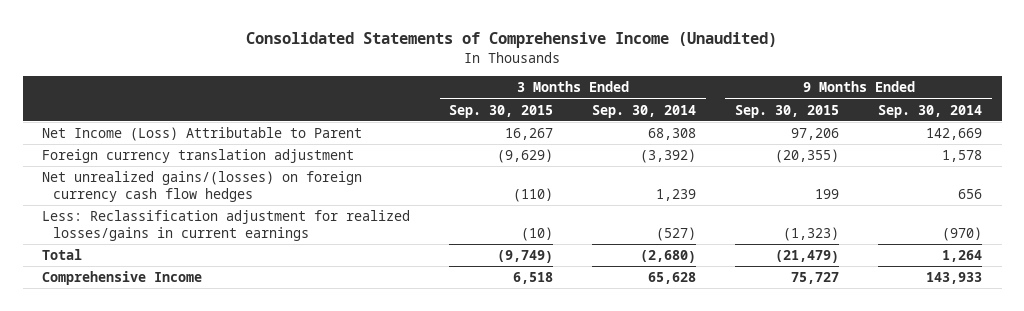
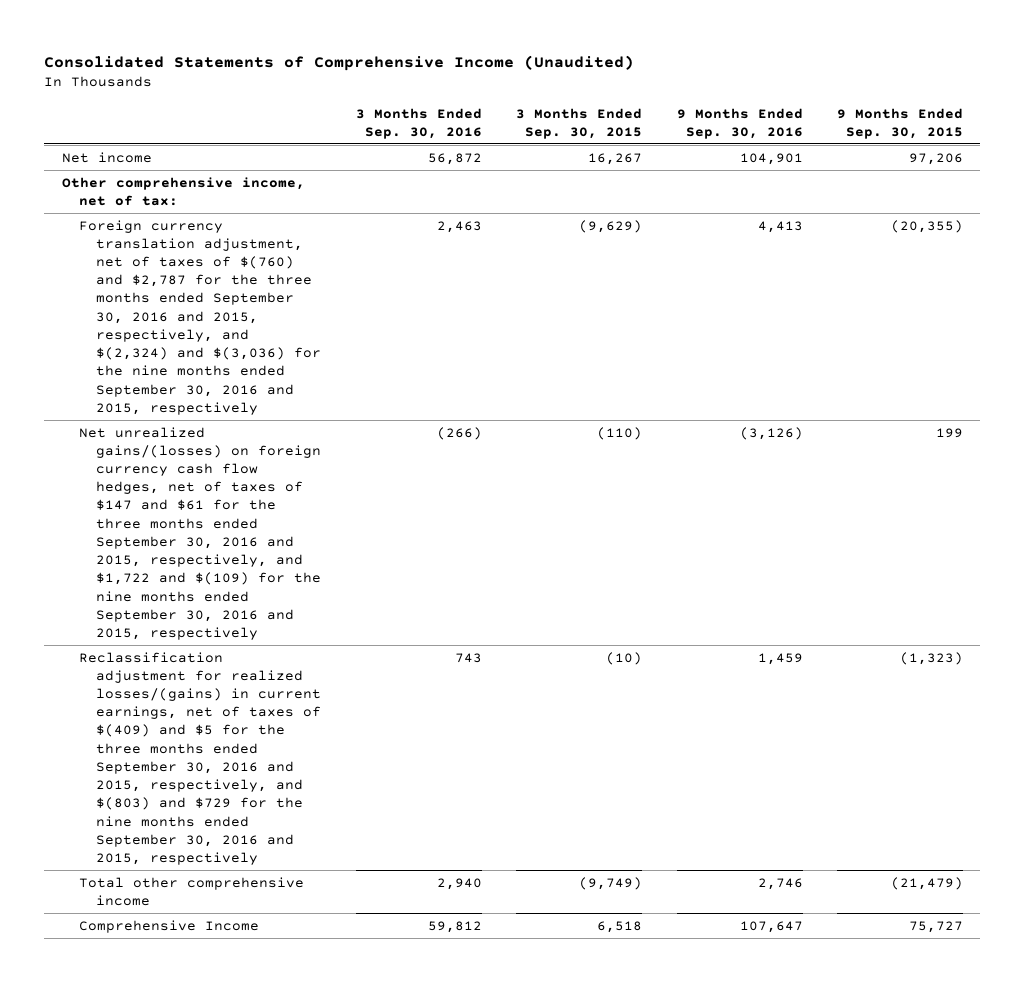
- | 3 Months Ended Sep. 30, 2015 | 3 Months Ended Sep. 30, 2014 | 9 Months Ended Sep. 30, 2015 | 9 Months Ended Sep. 30, 2014
+ | 3 Months Ended Sep. 30, 2016 | 3 Months Ended Sep. 30, 2015 | 9 Months Ended Sep. 30, 2016 | 9 Months Ended Sep. 30, 2015
- Net Income (Loss) Attributable to Parent | 16,267 | 68,308 | 97,206 | 142,669
- Foreign currency translation adjustment | (9,629) | (3,392) | (20,355) | 1,578
- Net unrealized gains/(losses) on foreign currency cash flow hedges | (110) | 1,239 | 199 | 656
- Less: Reclassification adjustment for realized losses/gains in current earnings | (10) | (527) | (1,323) | (970)
- Total | (9,749) | (2,680) | (21,479) | 1,264
+ Net income | 56,872 | 16,267 | 104,901 | 97,206
+ Other comprehensive income, net of tax:
+ Foreign currency translation adjustment, net of taxes of $(760) and $2,787 for the three months ended September 30, 2016 and 2015, respectively, and $(2,324) and $(3,036) for the nine months ended September 30, 2016 and 2015, respectively | 2,463 | (9,629) | 4,413 | (20,355)
+ Net unrealized gains/(losses) on foreign currency cash flow hedges, net of taxes of $147 and $61 for the three months ended September 30, 2016 and 2015, respectively, and $1,722 and $(109) for the nine months ended September 30, 2016 and 2015, respectively | (266) | (110) | (3,126) | 199
+ Reclassification adjustment for realized losses/(gains) in current earnings, net of taxes of $(409) and $5 for the three months ended September 30, 2016 and 2015, respectively, and $(803) and $729 for the nine months ended September 30, 2016 and 2015, respectively | 743 | (10) | 1,459 | (1,323)
+ Total other comprehensive income | 2,940 | (9,749) | 2,746 | (21,479)

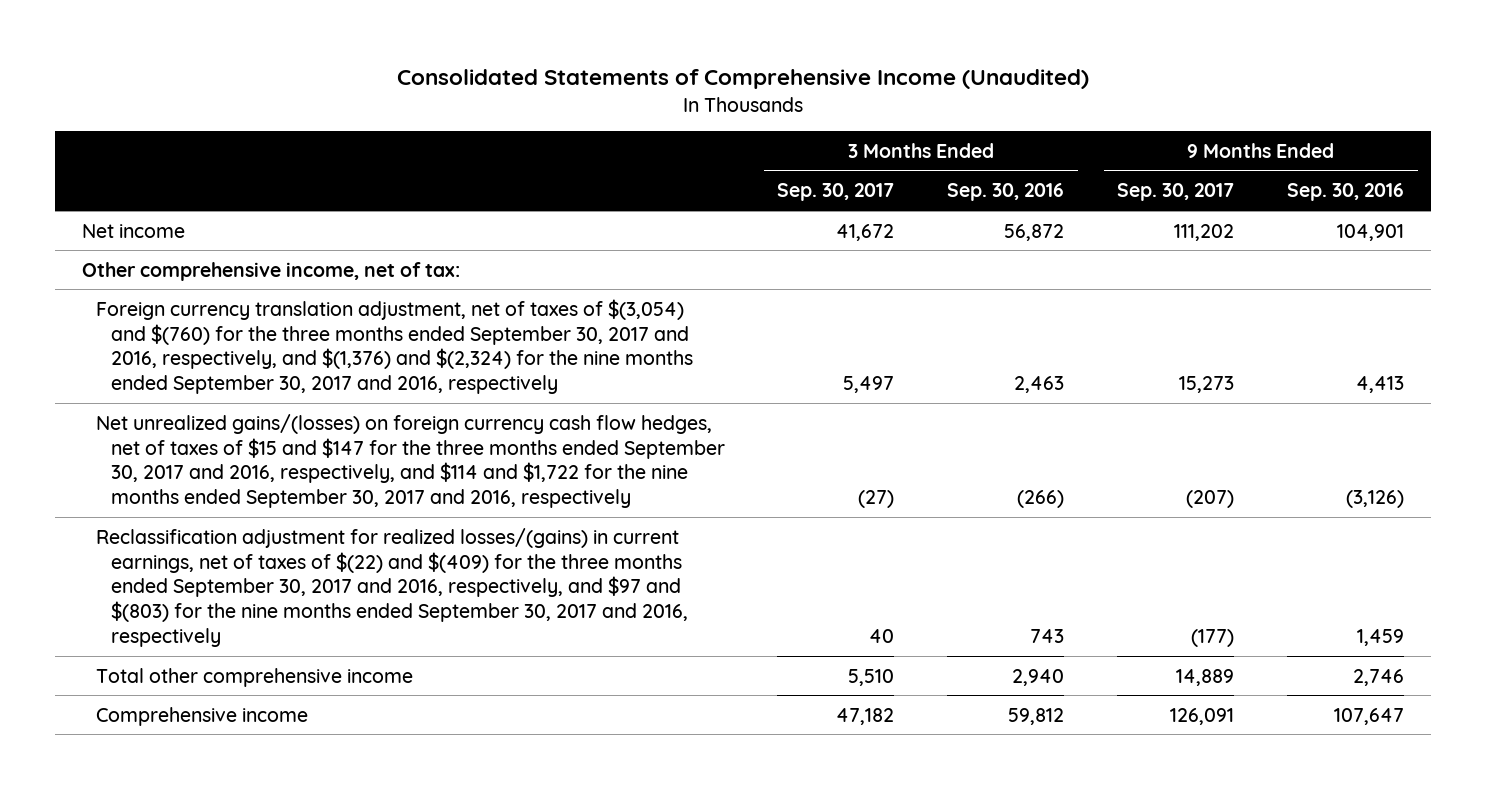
- | 3 Months Ended Sep. 30, 2016 | 3 Months Ended Sep. 30, 2015 | 9 Months Ended Sep. 30, 2016 | 9 Months Ended Sep. 30, 2015
+ | 3 Months Ended Sep. 30, 2017 | 3 Months Ended Sep. 30, 2016 | 9 Months Ended Sep. 30, 2017 | 9 Months Ended Sep. 30, 2016
- Foreign currency translation adjustment, net of taxes of $(760) and $2,787 for the three months ended September 30, 2016 and 2015, respectively, and $(2,324) and $(3,036) for the nine months ended September 30, 2016 and 2015, respectively | 2,463 | (9,629) | 4,413 | (20,355)
- Net unrealized gains/(losses) on foreign currency cash flow hedges, net of taxes of $147 and $61 for the three months ended September 30, 2016 and 2015, respectively, and $1,722 and $(109) for the nine months ended September 30, 2016 and 2015, respectively | (266) | (110) | (3,126) | 199
- Reclassification adjustment for realized losses/(gains) in current earnings, net of taxes of $(409) and $5 for the three months ended September 30, 2016 and 2015, respectively, and $(803) and $729 for the nine months ended September 30, 2016 and 2015, respectively | 743 | (10) | 1,459 | (1,323)
+ Foreign currency translation adjustment, net of taxes of $(3,054) and $(760) for the three months ended September 30, 2017 and 2016, respectively, and $(1,376) and $(2,324) for the nine months ended September 30, 2017 and 2016, respectively | 5,497 | 2,463 | 15,273 | 4,413
+ Net unrealized gains/(losses) on foreign currency cash flow hedges, net of taxes of $15 and $147 for the three months ended September 30, 2017 and 2016, respectively, and $114 and $1,722 for the nine months ended September 30, 2017 and 2016, respectively | (27) | (266) | (207) | (3,126)
+ Reclassification adjustment for realized losses/(gains) in current earnings, net of taxes of $(22) and $(409) for the three months ended September 30, 2017 and 2016, respectively, and $97 and $(803) for the nine months ended September 30, 2017 and 2016, respectively | 40 | 743 | (177) | 1,459
- Comprehensive Income | 59,812 | 6,518 | 107,647 | 75,727
+ Comprehensive income | 47,182 | 59,812 | 126,091 | 107,647

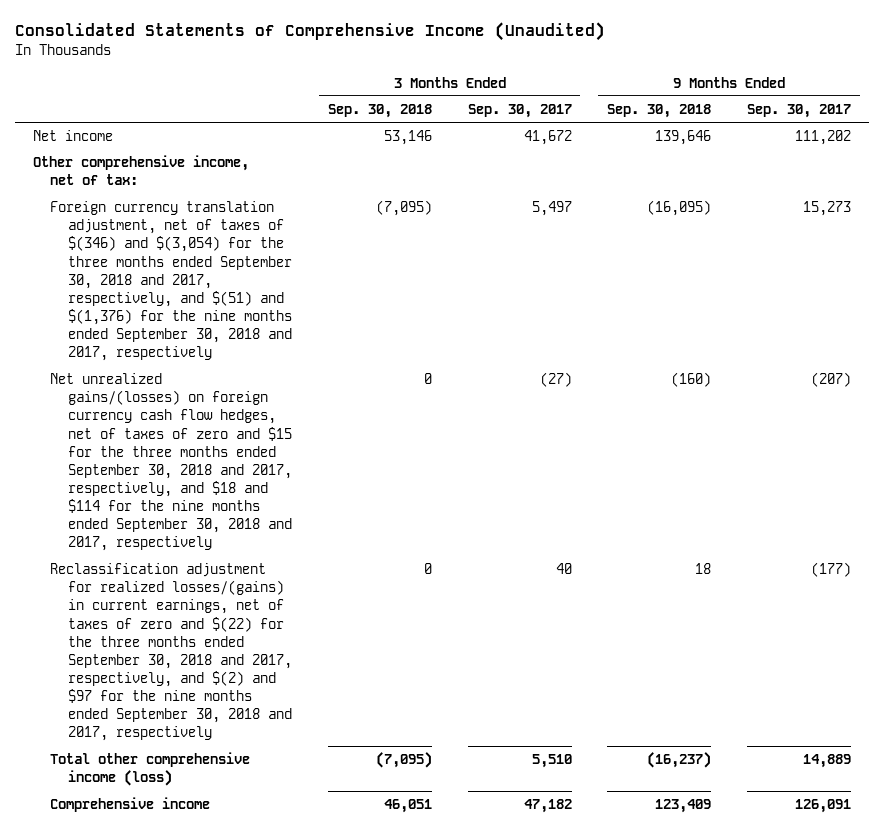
- | 3 Months Ended Sep. 30, 2017 | 3 Months Ended Sep. 30, 2016 | 9 Months Ended Sep. 30, 2017 | 9 Months Ended Sep. 30, 2016
+ | 3 Months Ended Sep. 30, 2018 | 3 Months Ended Sep. 30, 2017 | 9 Months Ended Sep. 30, 2018 | 9 Months Ended Sep. 30, 2017
- Foreign currency translation adjustment, net of taxes of $(3,054) and $(760) for the three months ended September 30, 2017 and 2016, respectively, and $(1,376) and $(2,324) for the nine months ended September 30, 2017 and 2016, respectively | 5,497 | 2,463 | 15,273 | 4,413
- Net unrealized gains/(losses) on foreign currency cash flow hedges, net of taxes of $15 and $147 for the three months ended September 30, 2017 and 2016, respectively, and $114 and $1,722 for the nine months ended September 30, 2017 and 2016, respectively | (27) | (266) | (207) | (3,126)
- Reclassification adjustment for realized losses/(gains) in current earnings, net of taxes of $(22) and $(409) for the three months ended September 30, 2017 and 2016, respectively, and $97 and $(803) for the nine months ended September 30, 2017 and 2016, respectively | 40 | 743 | (177) | 1,459
- Total other comprehensive income | 5,510 | 2,940 | 14,889 | 2,746
+ Foreign currency translation adjustment, net of taxes of $(346) and $(3,054) for the three months ended September 30, 2018 and 2017, respectively, and $(51) and $(1,376) for the nine months ended September 30, 2018 and 2017, respectively | (7,095) | 5,497 | (16,095) | 15,273
+ Net unrealized gains/(losses) on foreign currency cash flow hedges, net of taxes of zero and $15 for the three months ended September 30, 2018 and 2017, respectively, and $18 and $114 for the nine months ended September 30, 2018 and 2017, respectively | 0 | (27) | (160) | (207)
+ Reclassification adjustment for realized losses/(gains) in current earnings, net of taxes of zero and $(22) for the three months ended September 30, 2018 and 2017, respectively, and $(2) and $97 for the nine months ended September 30, 2018 and 2017, respectively | 0 | 40 | 18 | (177)
+ Total other comprehensive income (loss) | (7,095) | 5,510 | (16,237) | 14,889

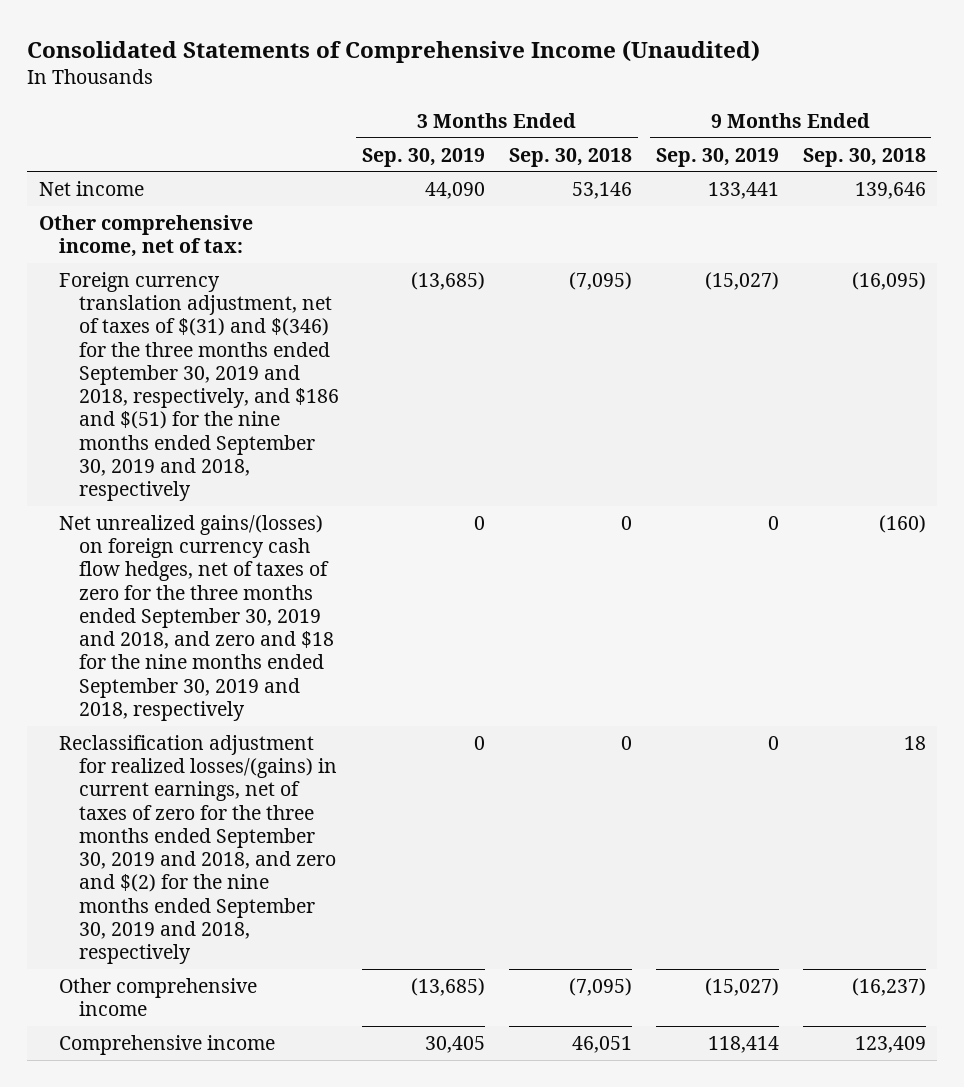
- | 3 Months Ended Sep. 30, 2018 | 3 Months Ended Sep. 30, 2017 | 9 Months Ended Sep. 30, 2018 | 9 Months Ended Sep. 30, 2017
+ | 3 Months Ended Sep. 30, 2019 | 3 Months Ended Sep. 30, 2018 | 9 Months Ended Sep. 30, 2019 | 9 Months Ended Sep. 30, 2018
- Foreign currency translation adjustment, net of taxes of $(346) and $(3,054) for the three months ended September 30, 2018 and 2017, respectively, and $(51) and $(1,376) for the nine months ended September 30, 2018 and 2017, respectively | (7,095) | 5,497 | (16,095) | 15,273
- Net unrealized gains/(losses) on foreign currency cash flow hedges, net of taxes of zero and $15 for the three months ended September 30, 2018 and 2017, respectively, and $18 and $114 for the nine months ended September 30, 2018 and 2017, respectively | 0 | (27) | (160) | (207)
- Reclassification adjustment for realized losses/(gains) in current earnings, net of taxes of zero and $(22) for the three months ended September 30, 2018 and 2017, respectively, and $(2) and $97 for the nine months ended September 30, 2018 and 2017, respectively | 0 | 40 | 18 | (177)
- Total other comprehensive income (loss) | (7,095) | 5,510 | (16,237) | 14,889
+ Foreign currency translation adjustment, net of taxes of $(31) and $(346) for the three months ended September 30, 2019 and 2018, respectively, and $186 and $(51) for the nine months ended September 30, 2019 and 2018, respectively | (13,685) | (7,095) | (15,027) | (16,095)
+ Net unrealized gains/(losses) on foreign currency cash flow hedges, net of taxes of zero for the three months ended September 30, 2019 and 2018, and zero and $18 for the nine months ended September 30, 2019 and 2018, respectively | 0 | 0 | 0 | (160)
+ Reclassification adjustment for realized losses/(gains) in current earnings, net of taxes of zero for the three months ended September 30, 2019 and 2018, and zero and $(2) for the nine months ended September 30, 2019 and 2018, respectively | 0 | 0 | 0 | 18
+ Other comprehensive income | (13,685) | (7,095) | (15,027) | (16,237)

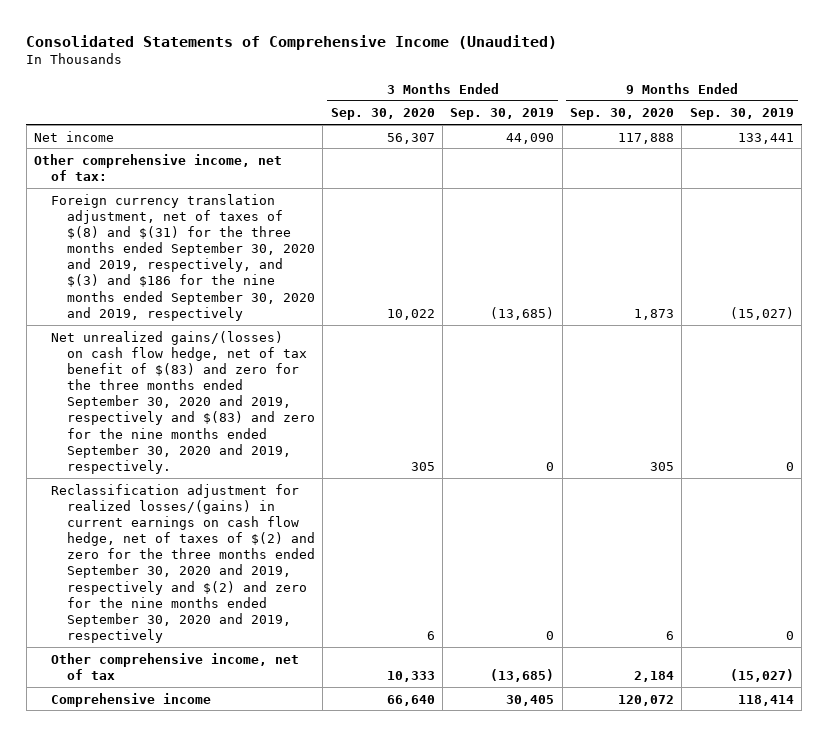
- | 3 Months Ended Sep. 30, 2019 | 3 Months Ended Sep. 30, 2018 | 9 Months Ended Sep. 30, 2019 | 9 Months Ended Sep. 30, 2018
+ | 3 Months Ended Sep. 30, 2020 | 3 Months Ended Sep. 30, 2019 | 9 Months Ended Sep. 30, 2020 | 9 Months Ended Sep. 30, 2019
- Foreign currency translation adjustment, net of taxes of $(31) and $(346) for the three months ended September 30, 2019 and 2018, respectively, and $186 and $(51) for the nine months ended September 30, 2019 and 2018, respectively | (13,685) | (7,095) | (15,027) | (16,095)
- Net unrealized gains/(losses) on foreign currency cash flow hedges, net of taxes of zero for the three months ended September 30, 2019 and 2018, and zero and $18 for the nine months ended September 30, 2019 and 2018, respectively | 0 | 0 | 0 | (160)
- Reclassification adjustment for realized losses/(gains) in current earnings, net of taxes of zero for the three months ended September 30, 2019 and 2018, and zero and $(2) for the nine months ended September 30, 2019 and 2018, respectively | 0 | 0 | 0 | 18
- Other comprehensive income | (13,685) | (7,095) | (15,027) | (16,237)
+ Foreign currency translation adjustment, net of taxes of $(8) and $(31) for the three months ended September 30, 2020 and 2019, respectively, and $(3) and $186 for the nine months ended September 30, 2020 and 2019, respectively | 10,022 | (13,685) | 1,873 | (15,027)
+ Net unrealized gains/(losses) on cash flow hedge, net of tax benefit of $(83) and zero for the three months ended September 30, 2020 and 2019, respectively and $(83) and zero for the nine months ended September 30, 2020 and 2019, respectively. | 305 | 0 | 305 | 0
+ Reclassification adjustment for realized losses/(gains) in current earnings on cash flow hedge, net of taxes of $(2) and zero for the three months ended September 30, 2020 and 2019, respectively and $(2) and zero for the nine months ended September 30, 2020 and 2019, respectively | 6 | 0 | 6 | 0
+ Other comprehensive income, net of tax | 10,333 | (13,685) | 2,184 | (15,027)

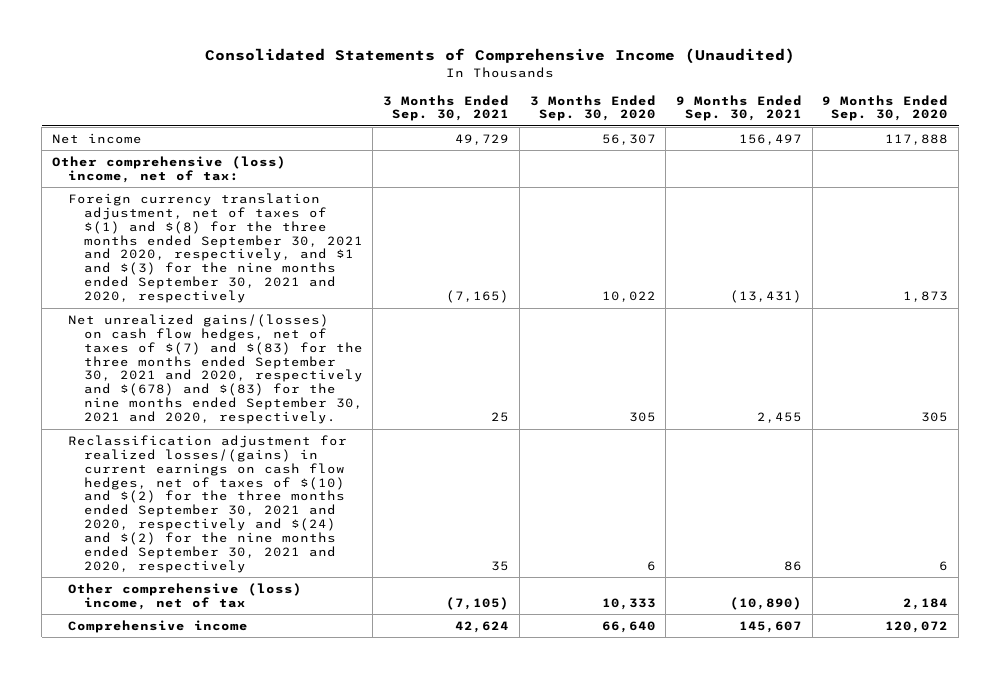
- | 3 Months Ended Sep. 30, 2020 | 3 Months Ended Sep. 30, 2019 | 9 Months Ended Sep. 30, 2020 | 9 Months Ended Sep. 30, 2019
+ | 3 Months Ended Sep. 30, 2021 | 3 Months Ended Sep. 30, 2020 | 9 Months Ended Sep. 30, 2021 | 9 Months Ended Sep. 30, 2020
- Other comprehensive income, net of tax:
- Foreign currency translation adjustment, net of taxes of $(8) and $(31) for the three months ended September 30, 2020 and 2019, respectively, and $(3) and $186 for the nine months ended September 30, 2020 and 2019, respectively | 10,022 | (13,685) | 1,873 | (15,027)
- Net unrealized gains/(losses) on cash flow hedge, net of tax benefit of $(83) and zero for the three months ended September 30, 2020 and 2019, respectively and $(83) and zero for the nine months ended September 30, 2020 and 2019, respectively. | 305 | 0 | 305 | 0
- Reclassification adjustment for realized losses/(gains) in current earnings on cash flow hedge, net of taxes of $(2) and zero for the three months ended September 30, 2020 and 2019, respectively and $(2) and zero for the nine months ended September 30, 2020 and 2019, respectively | 6 | 0 | 6 | 0
- Other comprehensive income, net of tax | 10,333 | (13,685) | 2,184 | (15,027)
+ Other comprehensive (loss) income, net of tax:
+ Foreign currency translation adjustment, net of taxes of $(1) and $(8) for the three months ended September 30, 2021 and 2020, respectively, and $1 and $(3) for the nine months ended September 30, 2021 and 2020, respectively | (7,165) | 10,022 | (13,431) | 1,873
+ Net unrealized gains/(losses) on cash flow hedges, net of taxes of $(7) and $(83) for the three months ended September 30, 2021 and 2020, respectively and $(678) and $(83) for the nine months ended September 30, 2021 and 2020, respectively. | 25 | 305 | 2,455 | 305
+ Reclassification adjustment for realized losses/(gains) in current earnings on cash flow hedges, net of taxes of $(10) and $(2) for the three months ended September 30, 2021 and 2020, respectively and $(24) and $(2) for the nine months ended September 30, 2021 and 2020, respectively | 35 | 6 | 86 | 6
+ Other comprehensive (loss) income, net of tax | (7,105) | 10,333 | (10,890) | 2,184

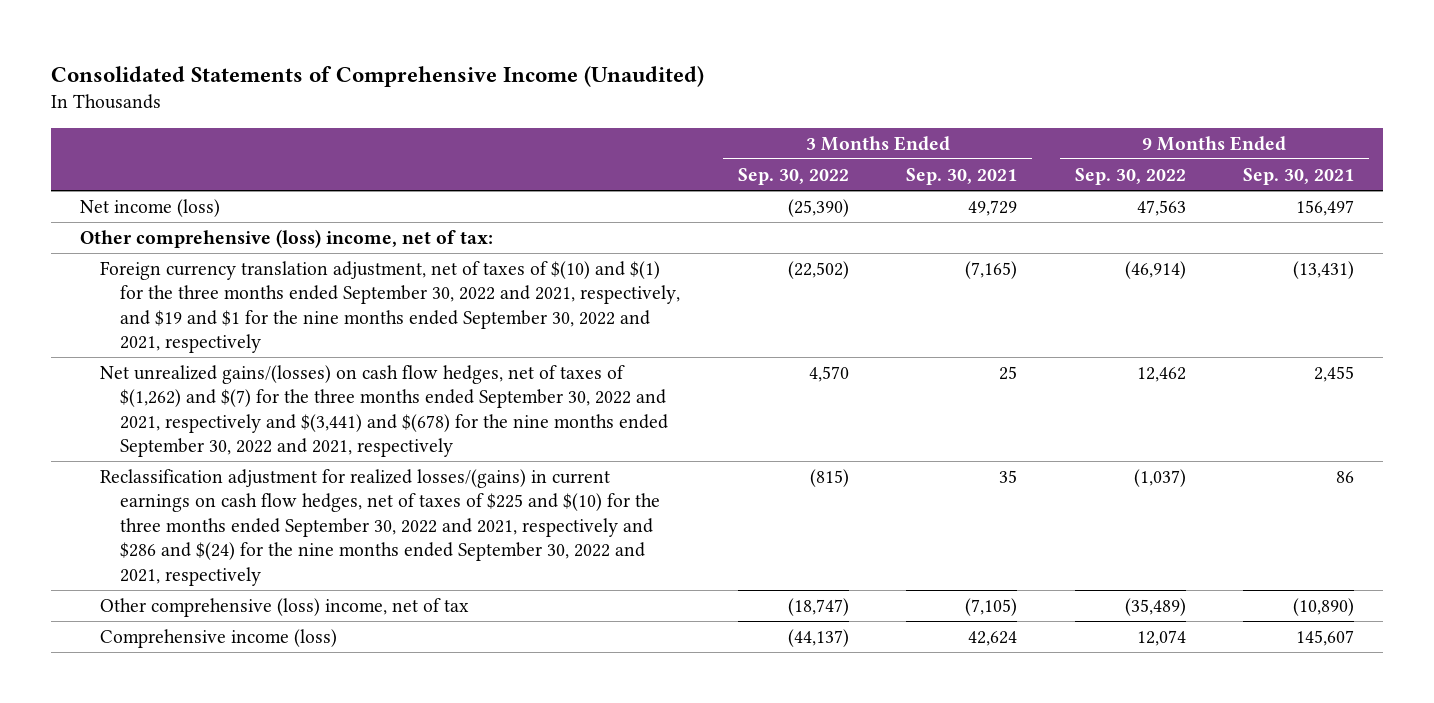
- | 3 Months Ended Sep. 30, 2021 | 3 Months Ended Sep. 30, 2020 | 9 Months Ended Sep. 30, 2021 | 9 Months Ended Sep. 30, 2020
+ | 3 Months Ended Sep. 30, 2022 | 3 Months Ended Sep. 30, 2021 | 9 Months Ended Sep. 30, 2022 | 9 Months Ended Sep. 30, 2021
- Net income | 49,729 | 56,307 | 156,497 | 117,888
+ Net income (loss) | (25,390) | 49,729 | 47,563 | 156,497
- Foreign currency translation adjustment, net of taxes of $(1) and $(8) for the three months ended September 30, 2021 and 2020, respectively, and $1 and $(3) for the nine months ended September 30, 2021 and 2020, respectively | (7,165) | 10,022 | (13,431) | 1,873
- Net unrealized gains/(losses) on cash flow hedges, net of taxes of $(7) and $(83) for the three months ended September 30, 2021 and 2020, respectively and $(678) and $(83) for the nine months ended September 30, 2021 and 2020, respectively. | 25 | 305 | 2,455 | 305
- Reclassification adjustment for realized losses/(gains) in current earnings on cash flow hedges, net of taxes of $(10) and $(2) for the three months ended September 30, 2021 and 2020, respectively and $(24) and $(2) for the nine months ended September 30, 2021 and 2020, respectively | 35 | 6 | 86 | 6
+ Foreign currency translation adjustment, net of taxes of $(10) and $(1) for the three months ended September 30, 2022 and 2021, respectively, and $19 and $1 for the nine months ended September 30, 2022 and 2021, respectively | (22,502) | (7,165) | (46,914) | (13,431)
+ Net unrealized gains/(losses) on cash flow hedges, net of taxes of $(1,262) and $(7) for the three months ended September 30, 2022 and 2021, respectively and $(3,441) and $(678) for the nine months ended September 30, 2022 and 2021, respectively | 4,570 | 25 | 12,462 | 2,455
+ Reclassification adjustment for realized losses/(gains) in current earnings on cash flow hedges, net of taxes of $225 and $(10) for the three months ended September 30, 2022 and 2021, respectively and $286 and $(24) for the nine months ended September 30, 2022 and 2021, respectively | (815) | 35 | (1,037) | 86
- Comprehensive income | 42,624 | 66,640 | 145,607 | 120,072
+ Comprehensive income (loss) | (44,137) | 42,624 | 12,074 | 145,607

